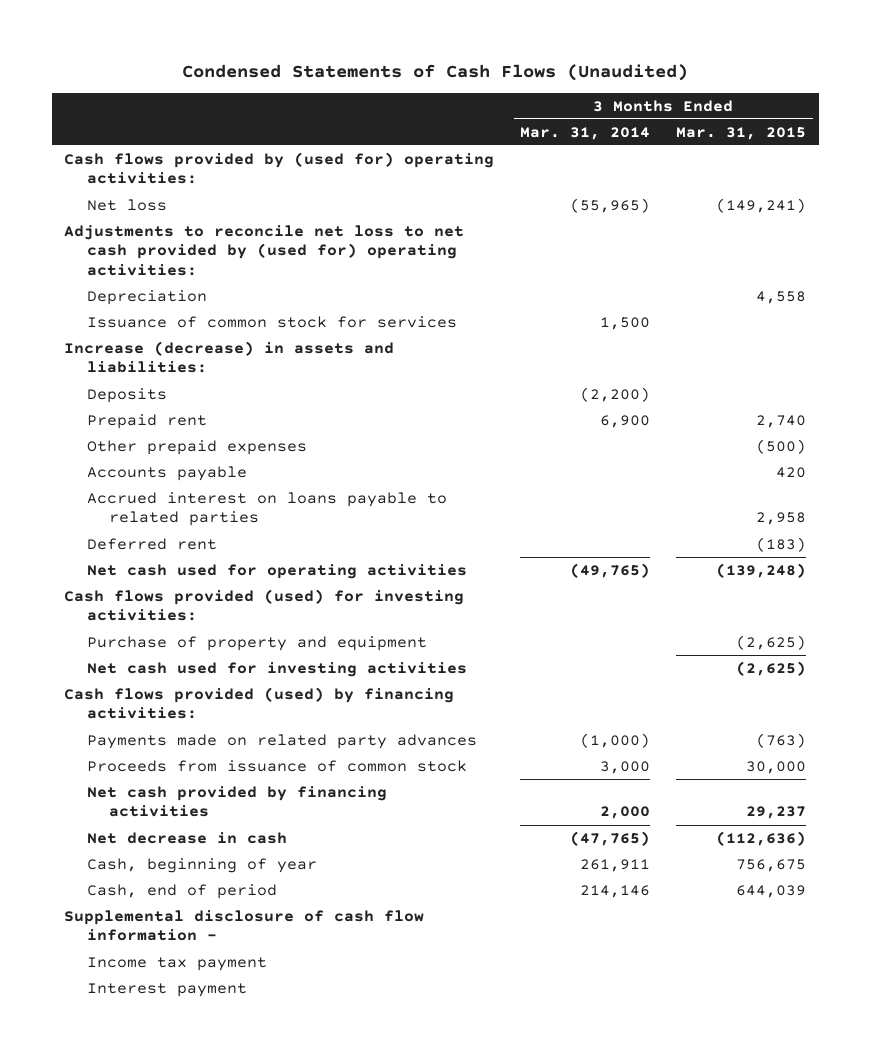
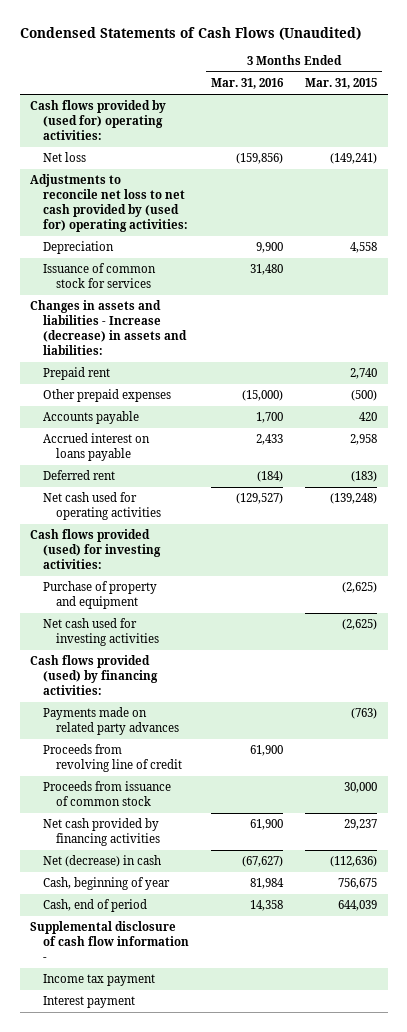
- | 3 Months Ended Mar. 31, 2014 | 3 Months Ended Mar. 31, 2015
+ | 3 Months Ended Mar. 31, 2016 | 3 Months Ended Mar. 31, 2015
- Increase (decrease) in assets and liabilities:
- Deposits | (2,200) |
+ Changes in assets and liabilities - Increase (decrease) in assets and liabilities:
- Accrued interest on loans payable to related parties | | 2,958
+ Accrued interest on loans payable | 2,433 | 2,958
+ Proceeds from revolving line of credit | 61,900 |
- Net decrease in cash | (47,765) | (112,636)
+ Net (decrease) in cash | (67,627) | (112,636)

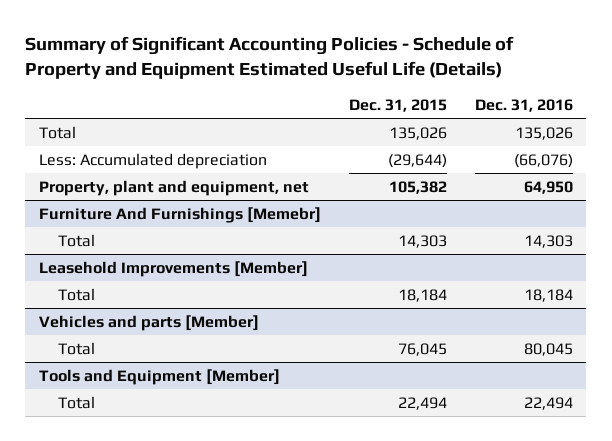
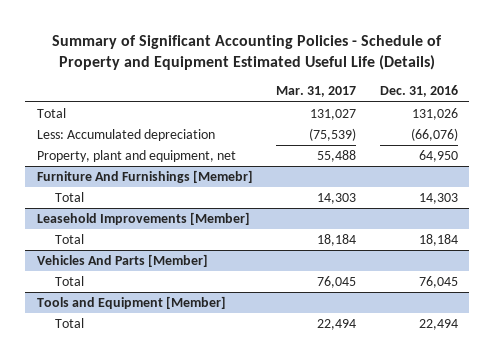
- | Dec. 31, 2015 | Dec. 31, 2016
+ | Mar. 31, 2017 | Dec. 31, 2016
- Total | 135,026 | 135,026
+ Total | 131,027 | 131,026
- Vehicles and parts [Member]
- Total | 76,045 | 80,045
+ Vehicles And Parts [Member]
+ Total | 76,045 | 76,045

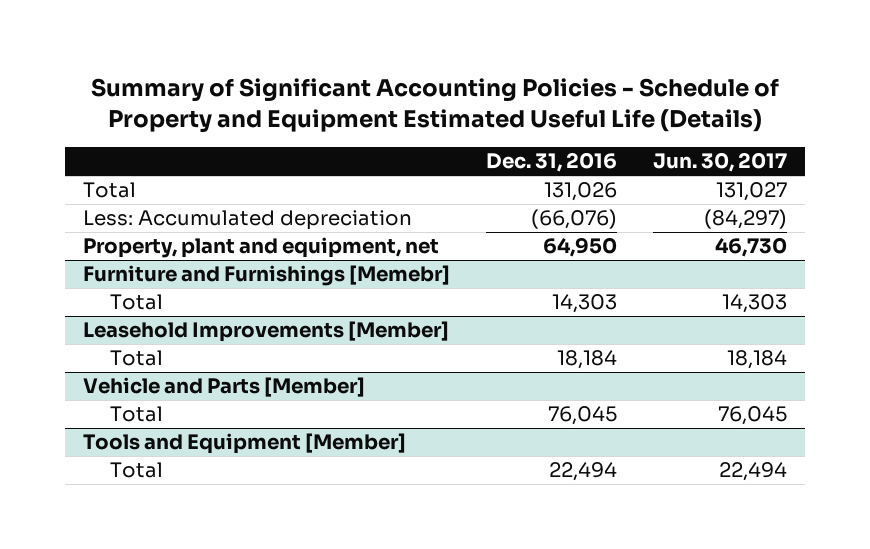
- | Mar. 31, 2017 | Dec. 31, 2016
+ | Dec. 31, 2016 | Jun. 30, 2017
- Furniture And Furnishings [Memebr]
+ Furniture and Furnishings [Memebr]
- Vehicles And Parts [Member]
+ Vehicle and Parts [Member]

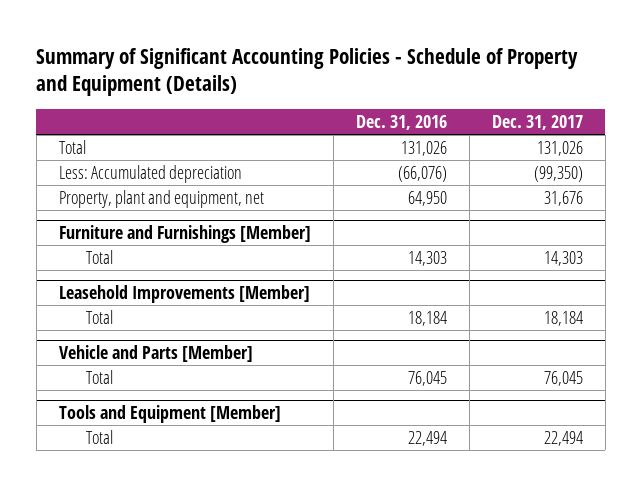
- Summary of Significant Accounting Policies - Schedule of Property and Equipment Estimated Useful Life (Details)
+ Summary of Significant Accounting Policies - Schedule of Property and Equipment (Details)
- | Dec. 31, 2016 | Jun. 30, 2017
+ | Dec. 31, 2016 | Dec. 31, 2017
- Furniture and Furnishings [Memebr]
+ Furniture and Furnishings [Member]

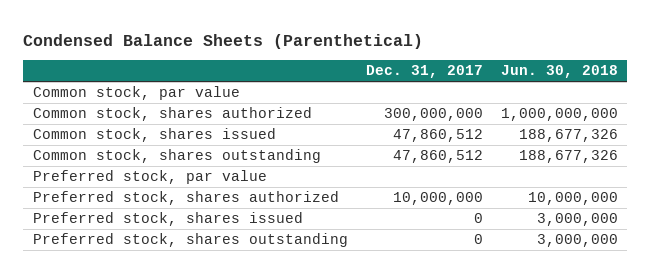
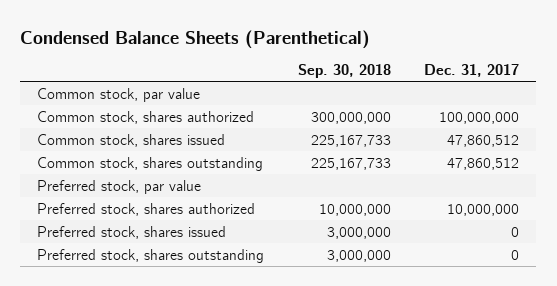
- | Dec. 31, 2017 | Jun. 30, 2018
+ | Sep. 30, 2018 | Dec. 31, 2017
- Common stock, shares authorized | 300,000,000 | 1,000,000,000
+ Common stock, shares authorized | 300,000,000 | 100,000,000

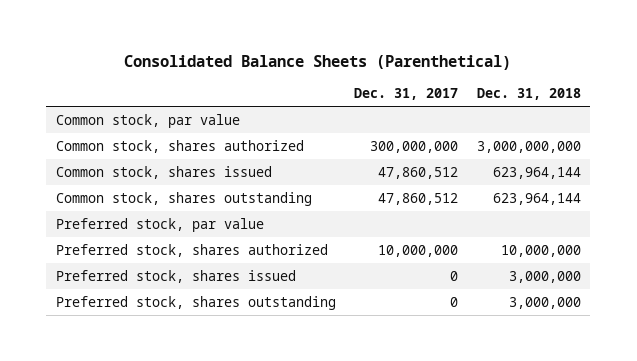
- Condensed Balance Sheets (Parenthetical)
+ Consolidated Balance Sheets (Parenthetical)
- | Sep. 30, 2018 | Dec. 31, 2017
+ | Dec. 31, 2017 | Dec. 31, 2018
- Common stock, shares authorized | 300,000,000 | 100,000,000
+ Common stock, shares authorized | 300,000,000 | 3,000,000,000

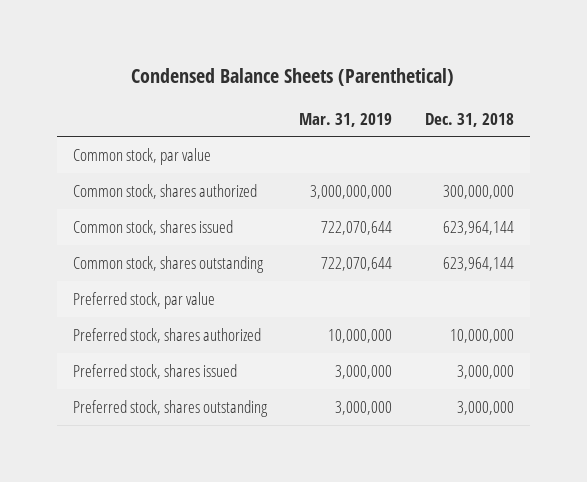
- Consolidated Balance Sheets (Parenthetical)
+ Condensed Balance Sheets (Parenthetical)
- | Dec. 31, 2017 | Dec. 31, 2018
+ | Mar. 31, 2019 | Dec. 31, 2018
- Common stock, shares authorized | 300,000,000 | 3,000,000,000
+ Common stock, shares authorized | 3,000,000,000 | 300,000,000

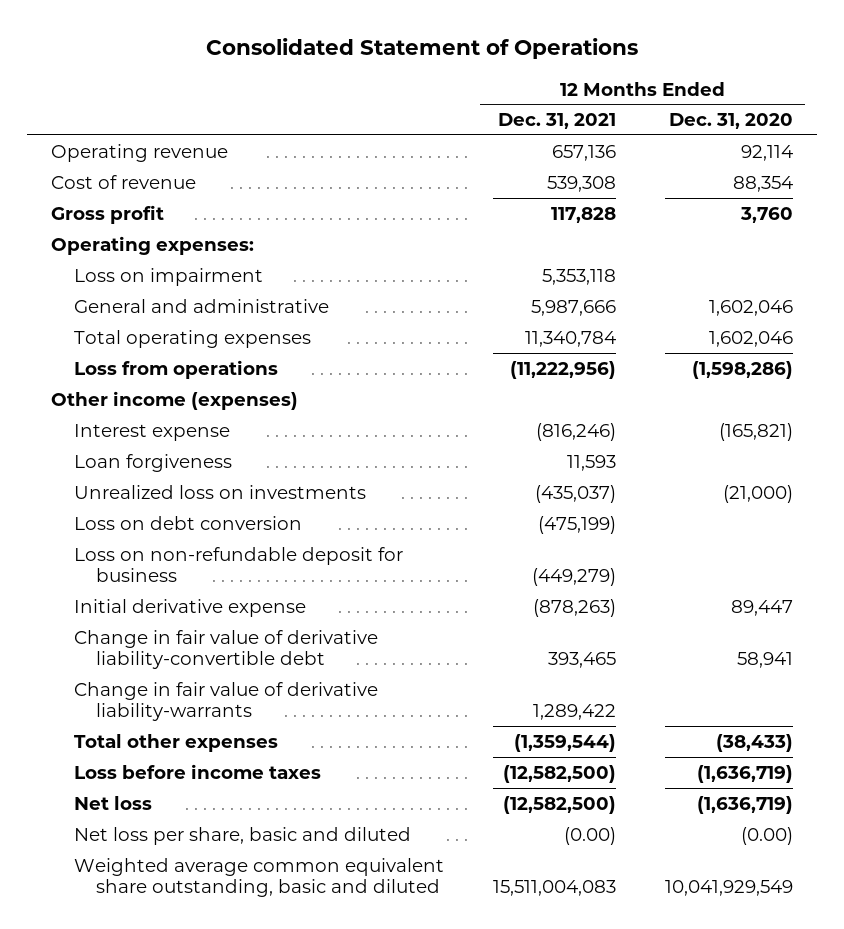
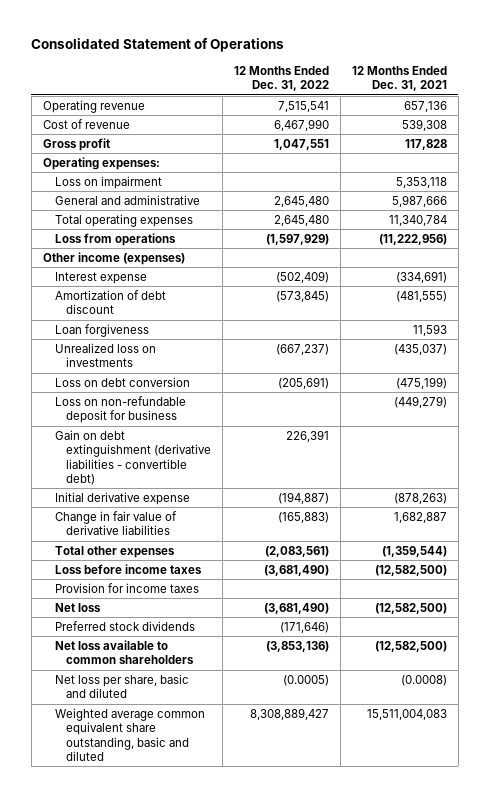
- | 12 Months Ended Dec. 31, 2021 | 12 Months Ended Dec. 31, 2020
+ | 12 Months Ended Dec. 31, 2022 | 12 Months Ended Dec. 31, 2021
- Interest expense | (816,246) | (165,821)
+ Interest expense | (502,409) | (334,691)
+ Amortization of debt discount | (573,845) | (481,555)
+ Gain on debt extinguishment (derivative liabilities - convertible debt) | 226,391 |
- Change in fair value of derivative liability-convertible debt | 393,465 | 58,941
- Change in fair value of derivative liability-warrants | 1,289,422 |
+ Change in fair value of derivative liabilities | (165,883) | 1,682,887
+ Provision for income taxes
- Net loss per share, basic and diluted | (0.00) | (0.00)
+ Preferred stock dividends | (171,646) |
+ Net loss available to common shareholders | (3,853,136) | (12,582,500)
+ Net loss per share, basic and diluted | (0.0005) | (0.0008)

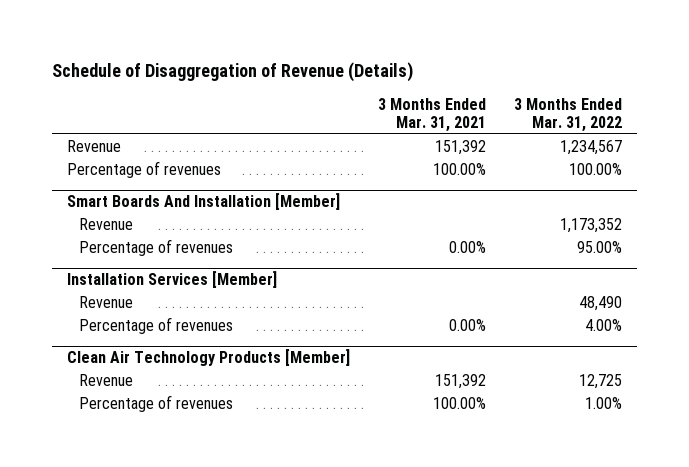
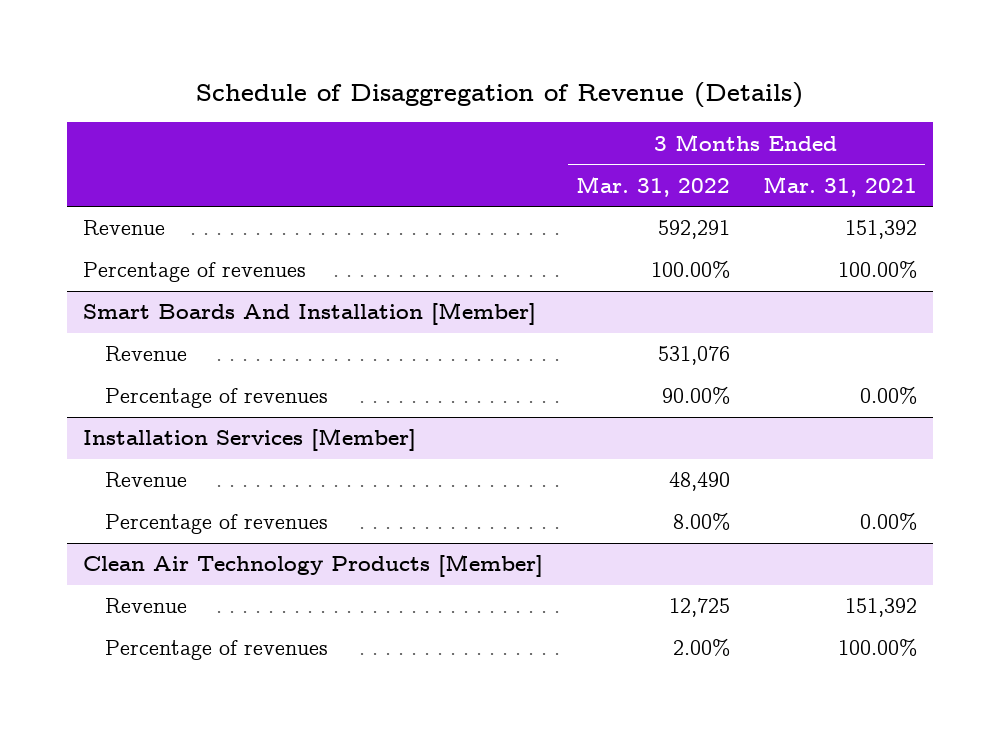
- | 3 Months Ended Mar. 31, 2021 | 3 Months Ended Mar. 31, 2022
+ | 3 Months Ended Mar. 31, 2022 | 3 Months Ended Mar. 31, 2021
- Revenue | 151,392 | 1,234,567
+ Revenue | 592,291 | 151,392
@ Smart Boards And Installation [Member]
- Revenue | | 1,173,352
- Percentage of revenues | 0.00% | 95.00%
+ Revenue | 531,076 |
+ Percentage of revenues | 90.00% | 0.00%
@ Installation Services [Member]
- Percentage of revenues | 0.00% | 4.00%
+ Percentage of revenues | 8.00% | 0.00%
@ Clean Air Technology Products [Member]
- Percentage of revenues | 100.00% | 1.00%
+ Percentage of revenues | 2.00% | 100.00%

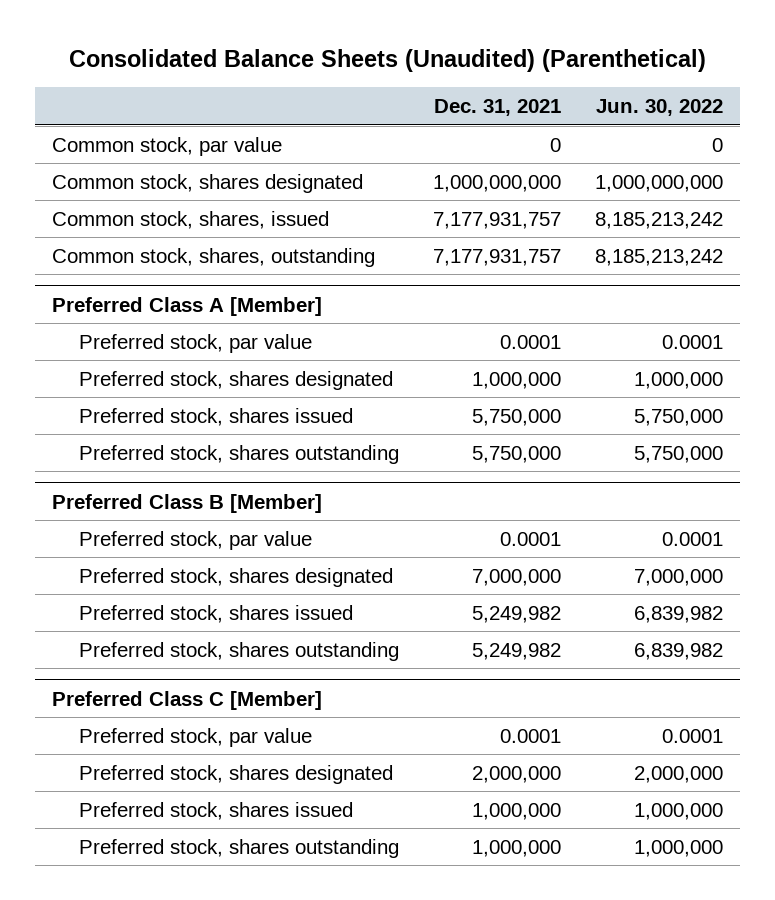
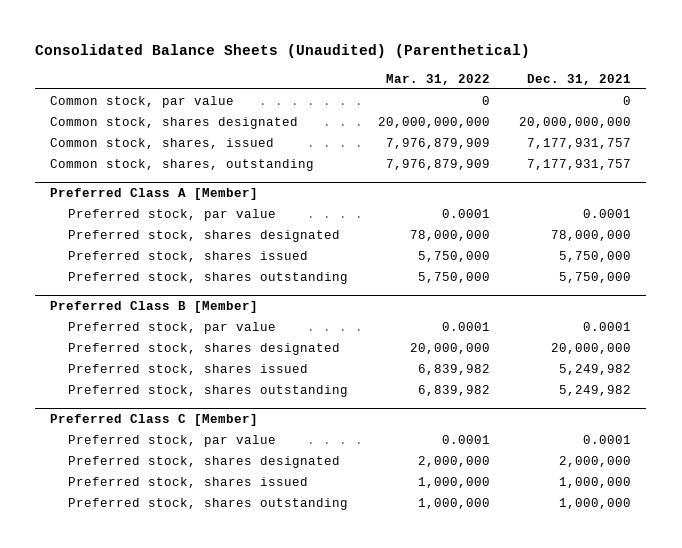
- | Dec. 31, 2021 | Jun. 30, 2022
+ | Mar. 31, 2022 | Dec. 31, 2021
- Common stock, shares designated | 1,000,000,000 | 1,000,000,000
+ Common stock, shares designated | 20,000,000,000 | 20,000,000,000
@ Preferred Class A [Member]
- Preferred stock, shares designated | 1,000,000 | 1,000,000
+ Preferred stock, shares designated | 78,000,000 | 78,000,000
@ Preferred Class B [Member]
- Preferred stock, shares designated | 7,000,000 | 7,000,000
+ Preferred stock, shares designated | 20,000,000 | 20,000,000

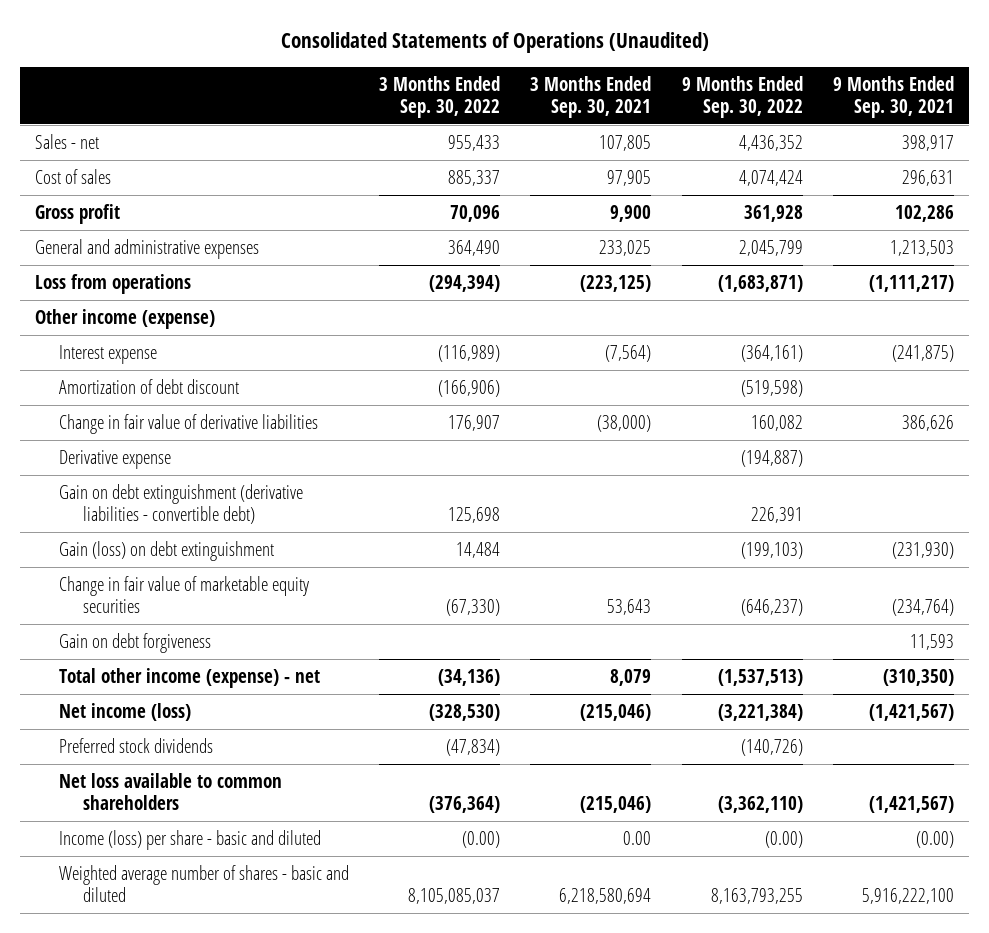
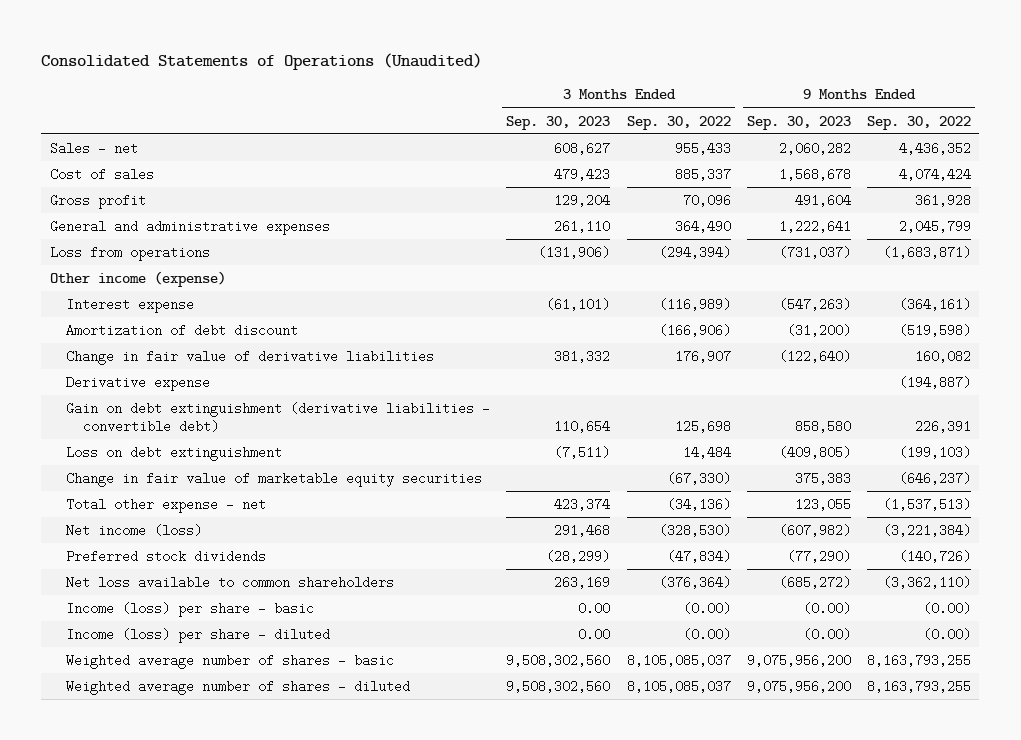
- | 3 Months Ended Sep. 30, 2022 | 3 Months Ended Sep. 30, 2021 | 9 Months Ended Sep. 30, 2022 | 9 Months Ended Sep. 30, 2021
+ | 3 Months Ended Sep. 30, 2023 | 3 Months Ended Sep. 30, 2022 | 9 Months Ended Sep. 30, 2023 | 9 Months Ended Sep. 30, 2022
- Gain (loss) on debt extinguishment | 14,484 | | (199,103) | (231,930)
+ Loss on debt extinguishment | (7,511) | 14,484 | (409,805) | (199,103)
- Gain on debt forgiveness | | | | 11,593
- Total other income (expense) - net | (34,136) | 8,079 | (1,537,513) | (310,350)
+ Total other expense - net | 423,374 | (34,136) | 123,055 | (1,537,513)
- Income (loss) per share - basic and diluted | (0.00) | 0.00 | (0.00) | (0.00)
- Weighted average number of shares - basic and diluted | 8,105,085,037 | 6,218,580,694 | 8,163,793,255 | 5,916,222,100
+ Income (loss) per share - basic | 0.00 | (0.00) | (0.00) | (0.00)
+ Income (loss) per share - diluted | 0.00 | (0.00) | (0.00) | (0.00)
+ Weighted average number of shares - basic | 9,508,302,560 | 8,105,085,037 | 9,075,956,200 | 8,163,793,255
+ Weighted average number of shares - diluted | 9,508,302,560 | 8,105,085,037 | 9,075,956,200 | 8,163,793,255

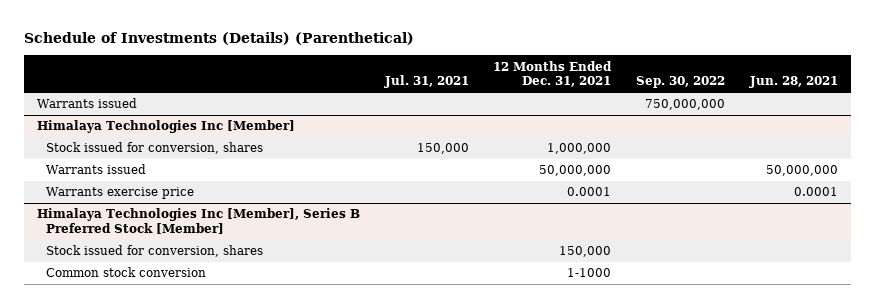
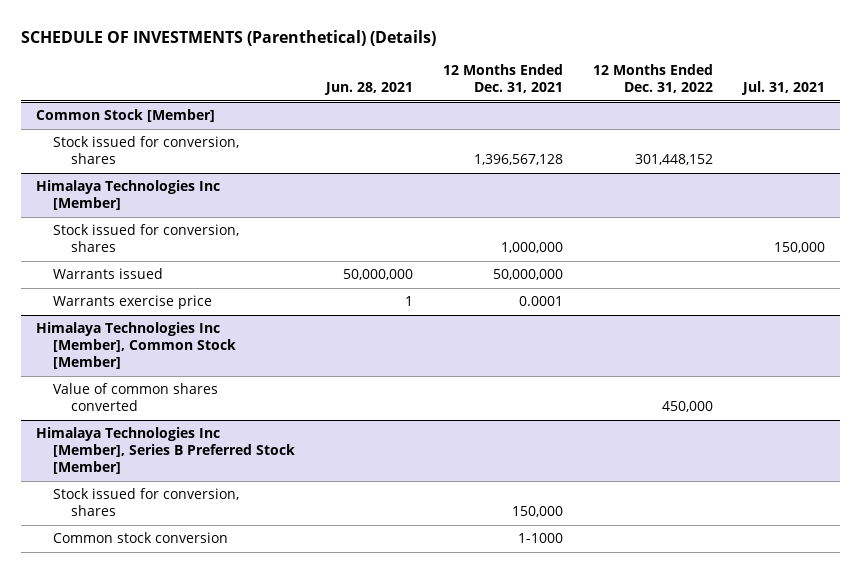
- Schedule of Investments (Details) (Parenthetical)
+ SCHEDULE OF INVESTMENTS (Parenthetical) (Details)
- | Jul. 31, 2021 | 12 Months Ended Dec. 31, 2021 | Sep. 30, 2022 | Jun. 28, 2021
+ | Jun. 28, 2021 | 12 Months Ended Dec. 31, 2021 | 12 Months Ended Dec. 31, 2022 | Jul. 31, 2021
- Warrants issued | | | 750,000,000 |
+ Common Stock [Member]
+ Stock issued for conversion, shares | | 1,396,567,128 | 301,448,152 |
@ Himalaya Technologies Inc [Member]
- Warrants exercise price | | 0.0001 | | 0.0001
+ Warrants exercise price | 1 | 0.0001 | |
+ Himalaya Technologies Inc [Member], Common Stock [Member]
+ Value of common shares converted | | | 450,000 |

